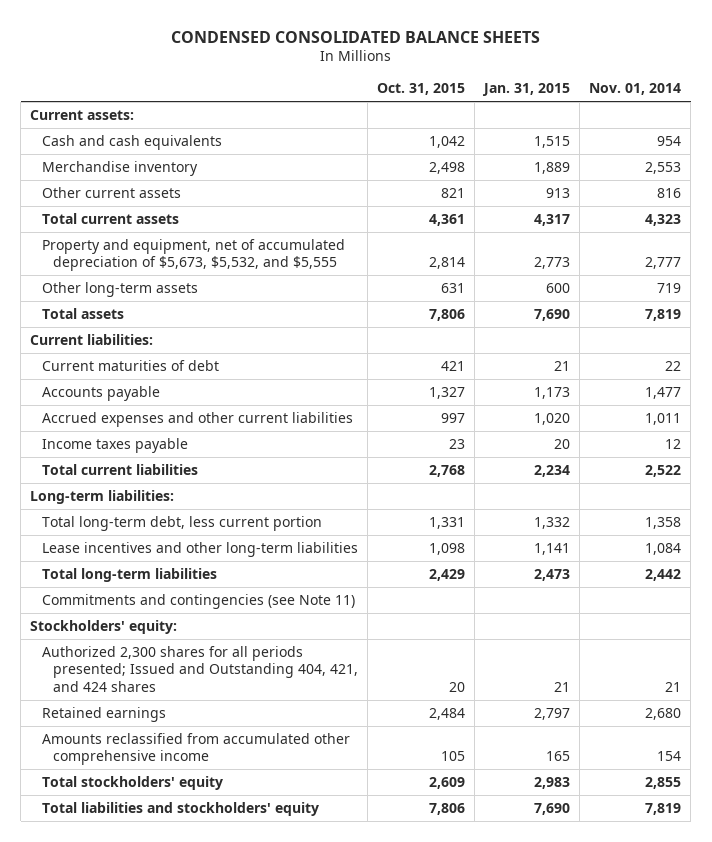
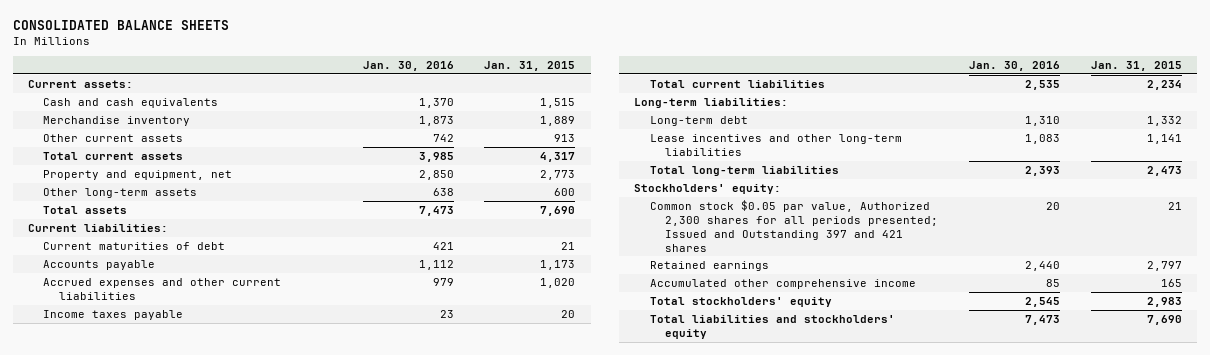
- CONDENSED CONSOLIDATED BALANCE SHEETS
+ CONSOLIDATED BALANCE SHEETS
- | Oct. 31, 2015 | Jan. 31, 2015 | Nov. 01, 2014
+ | Jan. 30, 2016 | Jan. 31, 2015
- Property and equipment, net of accumulated depreciation of $5,673, $5,532, and $5,555 | 2,814 | 2,773 | 2,777
+ Property and equipment, net | 2,850 | 2,773
- Total long-term debt, less current portion | 1,331 | 1,332 | 1,358
+ Long-term debt | 1,310 | 1,332
- Commitments and contingencies (see Note 11)
- Authorized 2,300 shares for all periods presented; Issued and Outstanding 404, 421, and 424 shares | 20 | 21 | 21
+ Common stock $0.05 par value, Authorized 2,300 shares for all periods presented; Issued and Outstanding 397 and 421 shares | 20 | 21
- Amounts reclassified from accumulated other comprehensive income | 105 | 165 | 154
+ Accumulated other comprehensive income | 85 | 165

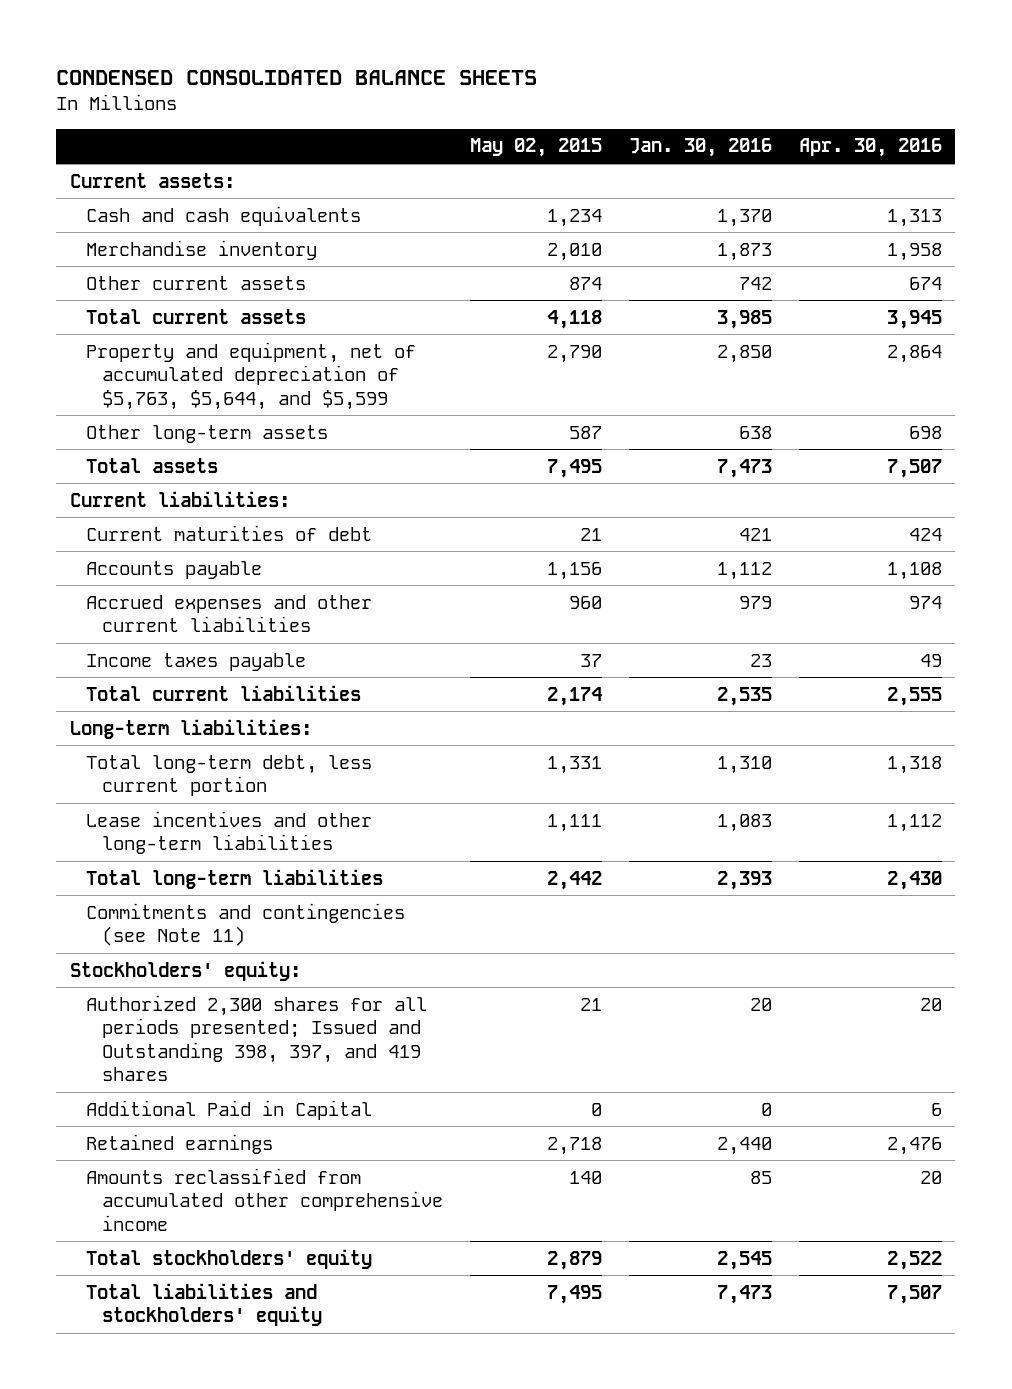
- CONSOLIDATED BALANCE SHEETS
+ CONDENSED CONSOLIDATED BALANCE SHEETS
- | Jan. 30, 2016 | Jan. 31, 2015
+ | May 02, 2015 | Jan. 30, 2016 | Apr. 30, 2016
- Property and equipment, net | 2,850 | 2,773
+ Property and equipment, net of accumulated depreciation of $5,763, $5,644, and $5,599 | 2,790 | 2,850 | 2,864
- Long-term debt | 1,310 | 1,332
+ Total long-term debt, less current portion | 1,331 | 1,310 | 1,318
+ Commitments and contingencies (see Note 11)
- Common stock $0.05 par value, Authorized 2,300 shares for all periods presented; Issued and Outstanding 397 and 421 shares | 20 | 21
+ Authorized 2,300 shares for all periods presented; Issued and Outstanding 398, 397, and 419 shares | 21 | 20 | 20
+ Additional Paid in Capital | 0 | 0 | 6
- Accumulated other comprehensive income | 85 | 165
+ Amounts reclassified from accumulated other comprehensive income | 140 | 85 | 20

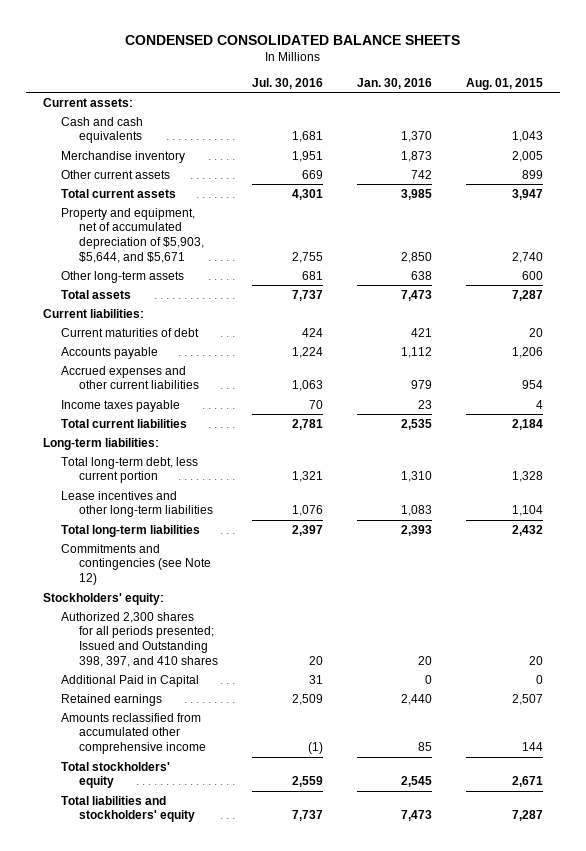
- | May 02, 2015 | Jan. 30, 2016 | Apr. 30, 2016
+ | Jul. 30, 2016 | Jan. 30, 2016 | Aug. 01, 2015
- Property and equipment, net of accumulated depreciation of $5,763, $5,644, and $5,599 | 2,790 | 2,850 | 2,864
+ Property and equipment, net of accumulated depreciation of $5,903, $5,644, and $5,671 | 2,755 | 2,850 | 2,740
- Commitments and contingencies (see Note 11)
+ Commitments and contingencies (see Note 12)
- Authorized 2,300 shares for all periods presented; Issued and Outstanding 398, 397, and 419 shares | 21 | 20 | 20
+ Authorized 2,300 shares for all periods presented; Issued and Outstanding 398, 397, and 410 shares | 20 | 20 | 20

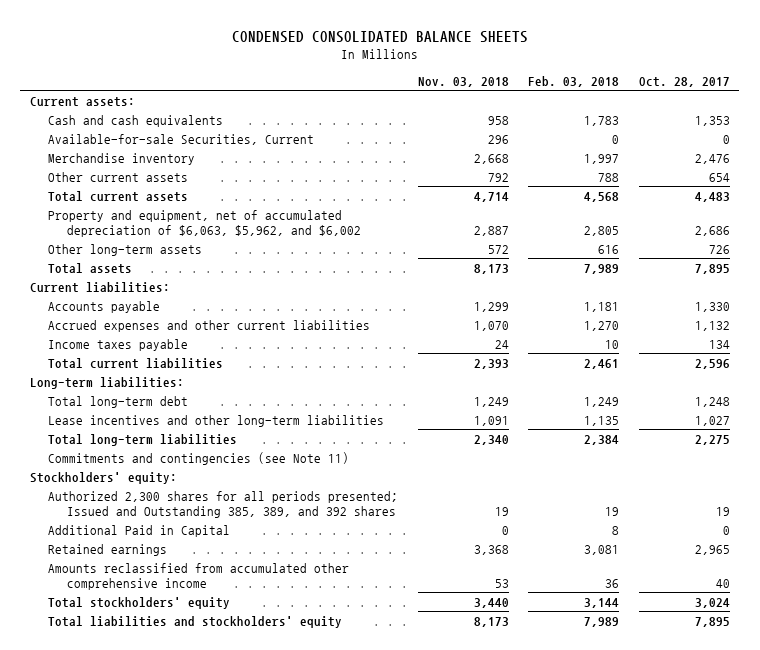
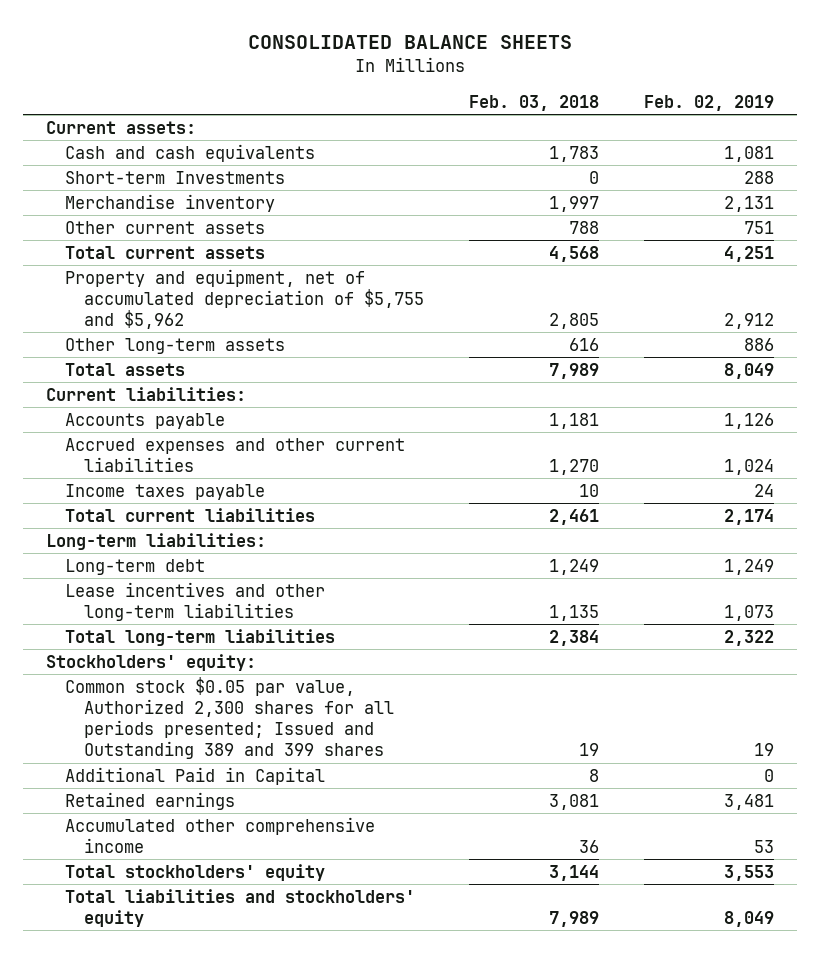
- CONDENSED CONSOLIDATED BALANCE SHEETS
+ CONSOLIDATED BALANCE SHEETS
- | Nov. 03, 2018 | Feb. 03, 2018 | Oct. 28, 2017
+ | Feb. 03, 2018 | Feb. 02, 2019
- Available-for-sale Securities, Current | 296 | 0 | 0
+ Short-term Investments | 0 | 288
- Property and equipment, net of accumulated depreciation of $6,063, $5,962, and $6,002 | 2,887 | 2,805 | 2,686
+ Property and equipment, net of accumulated depreciation of $5,755 and $5,962 | 2,805 | 2,912
- Total long-term debt | 1,249 | 1,249 | 1,248
+ Long-term debt | 1,249 | 1,249
- Commitments and contingencies (see Note 11)
- Authorized 2,300 shares for all periods presented; Issued and Outstanding 385, 389, and 392 shares | 19 | 19 | 19
+ Common stock $0.05 par value, Authorized 2,300 shares for all periods presented; Issued and Outstanding 389 and 399 shares | 19 | 19
- Amounts reclassified from accumulated other comprehensive income | 53 | 36 | 40
+ Accumulated other comprehensive income | 36 | 53

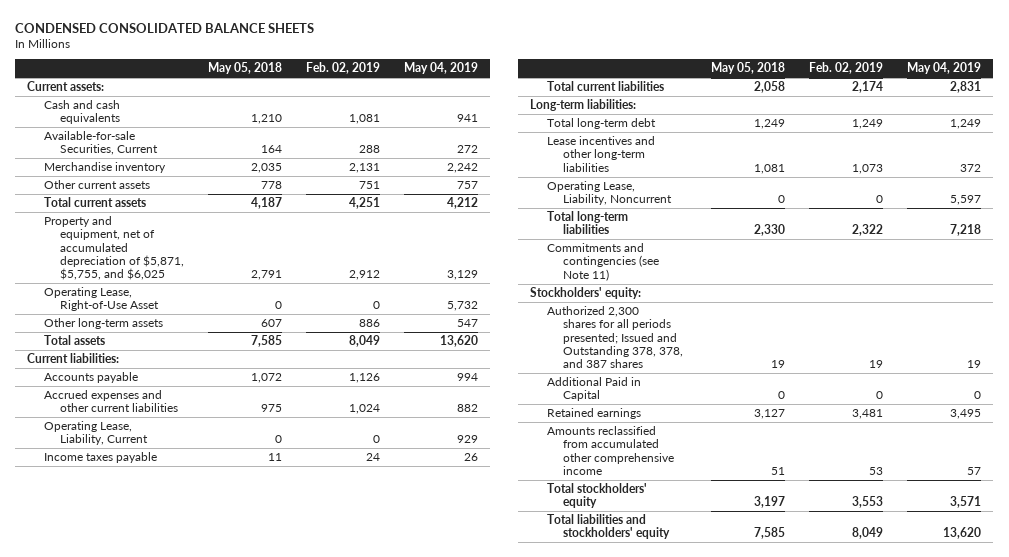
- CONSOLIDATED BALANCE SHEETS
+ CONDENSED CONSOLIDATED BALANCE SHEETS
- | Feb. 03, 2018 | Feb. 02, 2019
+ | May 05, 2018 | Feb. 02, 2019 | May 04, 2019
- Short-term Investments | 0 | 288
+ Available-for-sale Securities, Current | 164 | 288 | 272
- Property and equipment, net of accumulated depreciation of $5,755 and $5,962 | 2,805 | 2,912
+ Property and equipment, net of accumulated depreciation of $5,871, $5,755, and $6,025 | 2,791 | 2,912 | 3,129
+ Operating Lease, Right-of-Use Asset | 0 | 0 | 5,732
+ Operating Lease, Liability, Current | 0 | 0 | 929
- Long-term debt | 1,249 | 1,249
+ Total long-term debt | 1,249 | 1,249 | 1,249
+ Operating Lease, Liability, Noncurrent | 0 | 0 | 5,597
+ Commitments and contingencies (see Note 11)
- Common stock $0.05 par value, Authorized 2,300 shares for all periods presented; Issued and Outstanding 389 and 399 shares | 19 | 19
+ Authorized 2,300 shares for all periods presented; Issued and Outstanding 378, 378, and 387 shares | 19 | 19 | 19
- Accumulated other comprehensive income | 36 | 53
+ Amounts reclassified from accumulated other comprehensive income | 51 | 53 | 57

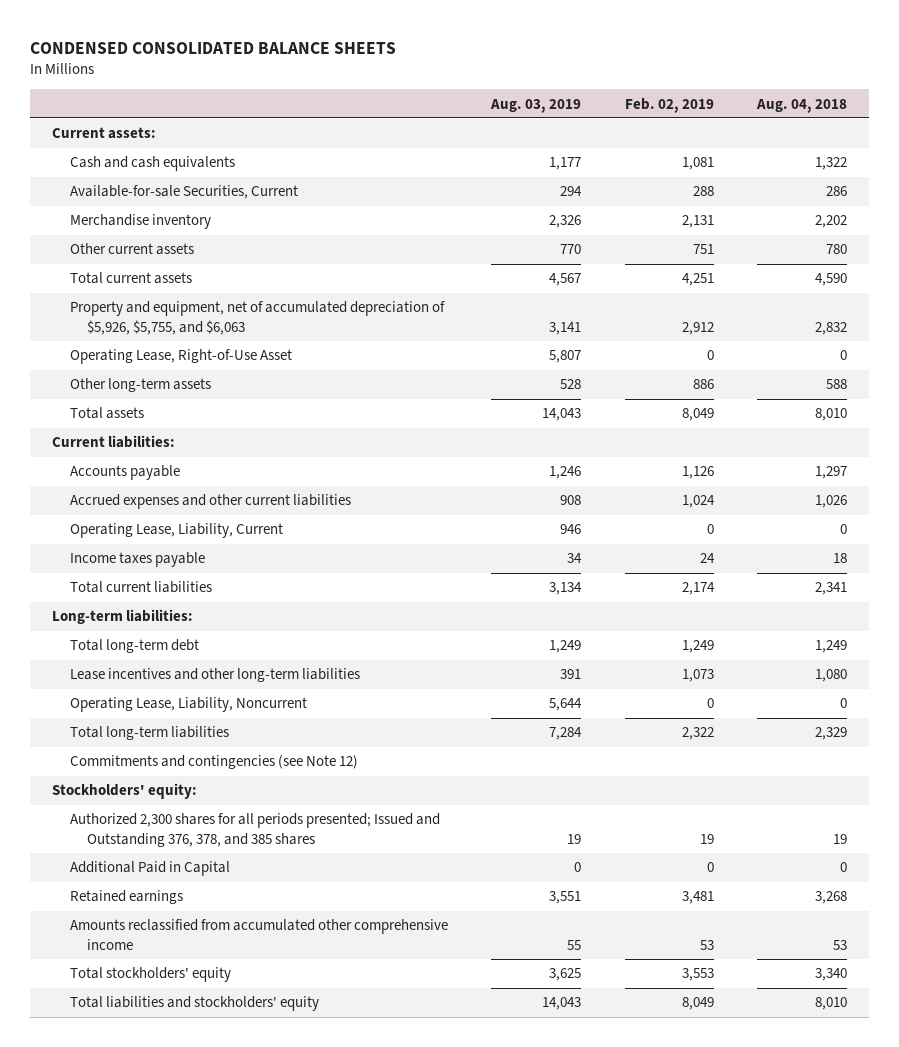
- | May 05, 2018 | Feb. 02, 2019 | May 04, 2019
+ | Aug. 03, 2019 | Feb. 02, 2019 | Aug. 04, 2018
- Property and equipment, net of accumulated depreciation of $5,871, $5,755, and $6,025 | 2,791 | 2,912 | 3,129
+ Property and equipment, net of accumulated depreciation of $5,926, $5,755, and $6,063 | 3,141 | 2,912 | 2,832
- Commitments and contingencies (see Note 11)
+ Commitments and contingencies (see Note 12)
- Authorized 2,300 shares for all periods presented; Issued and Outstanding 378, 378, and 387 shares | 19 | 19 | 19
+ Authorized 2,300 shares for all periods presented; Issued and Outstanding 376, 378, and 385 shares | 19 | 19 | 19

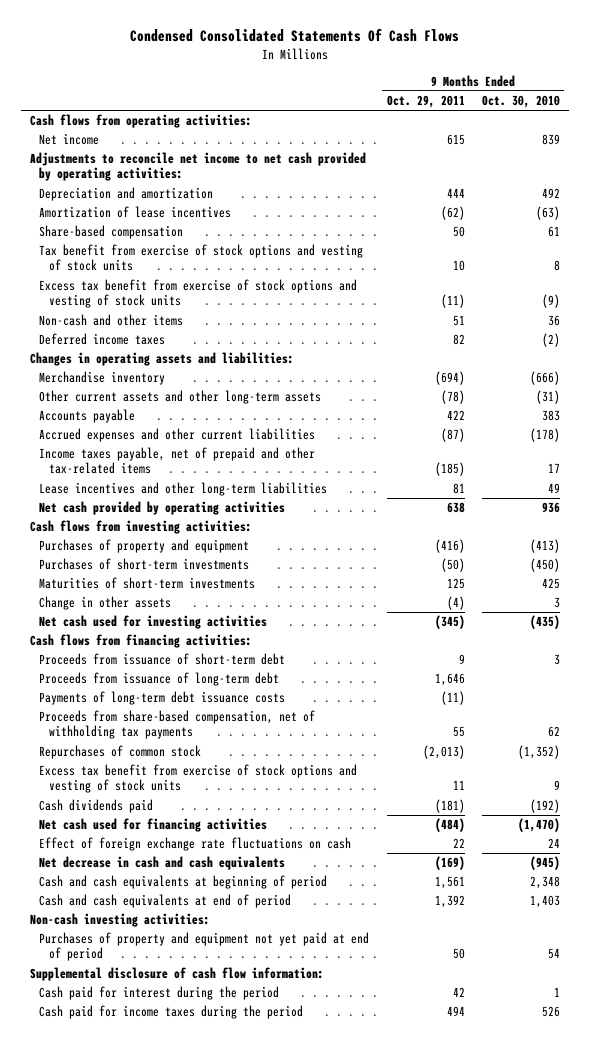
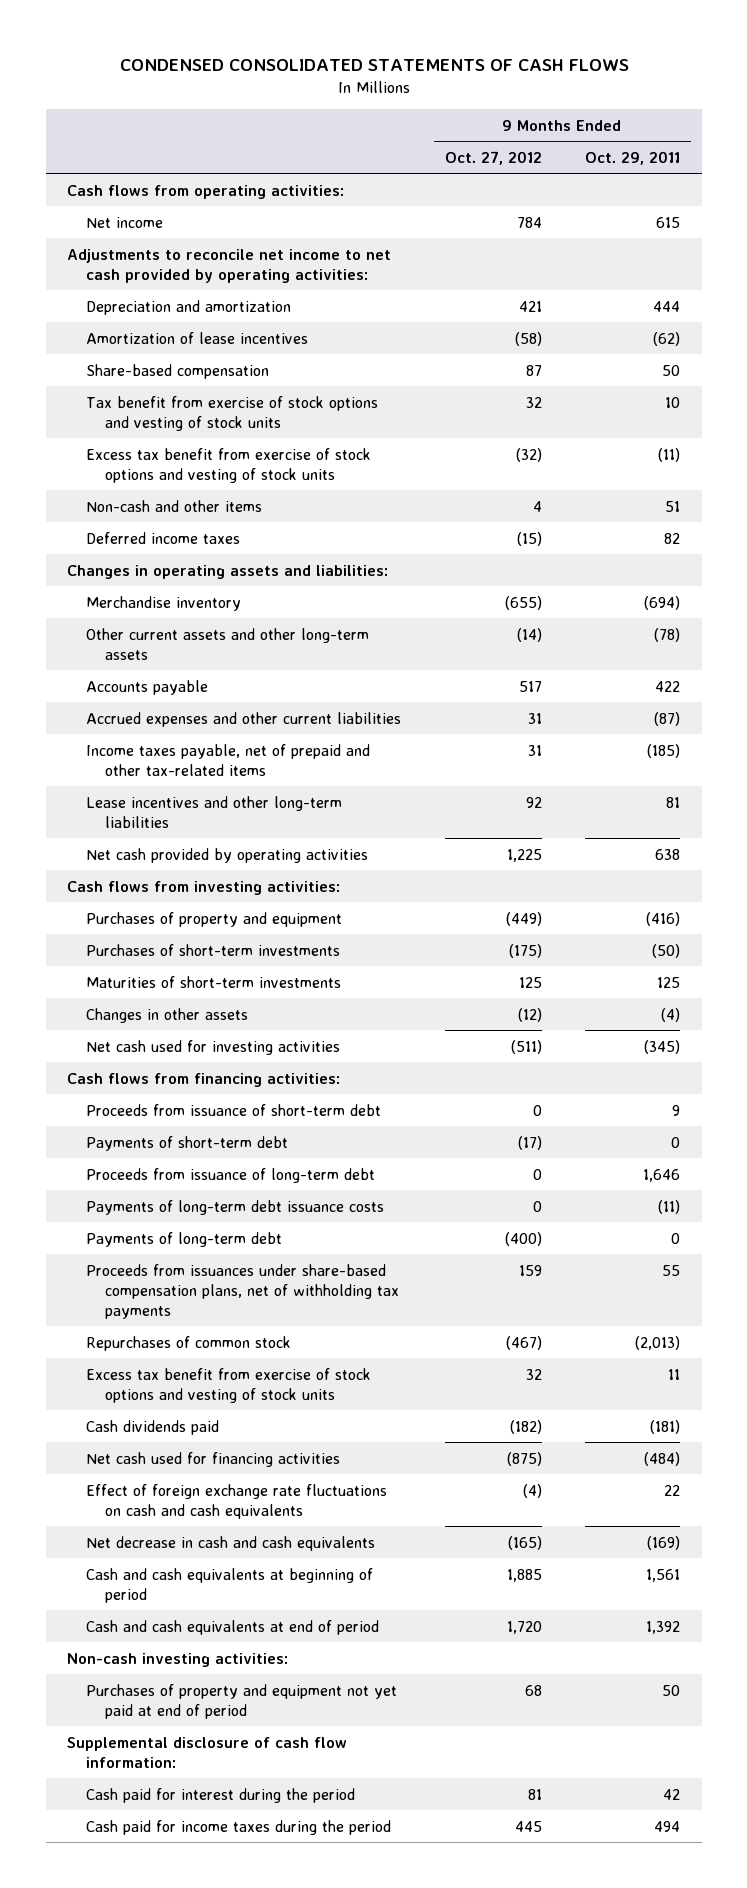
- Condensed Consolidated Statements Of Cash Flows
+ CONDENSED CONSOLIDATED STATEMENTS OF CASH FLOWS
- | 9 Months Ended Oct. 29, 2011 | 9 Months Ended Oct. 30, 2010
+ | 9 Months Ended Oct. 27, 2012 | 9 Months Ended Oct. 29, 2011
- Change in other assets | (4) | 3
+ Changes in other assets | (12) | (4)
+ Payments of short-term debt | (17) | 0
- Proceeds from share-based compensation, net of withholding tax payments | 55 | 62
+ Payments of long-term debt | (400) | 0
+ Proceeds from issuances under share-based compensation plans, net of withholding tax payments | 159 | 55
- Effect of foreign exchange rate fluctuations on cash | 22 | 24
+ Effect of foreign exchange rate fluctuations on cash and cash equivalents | (4) | 22

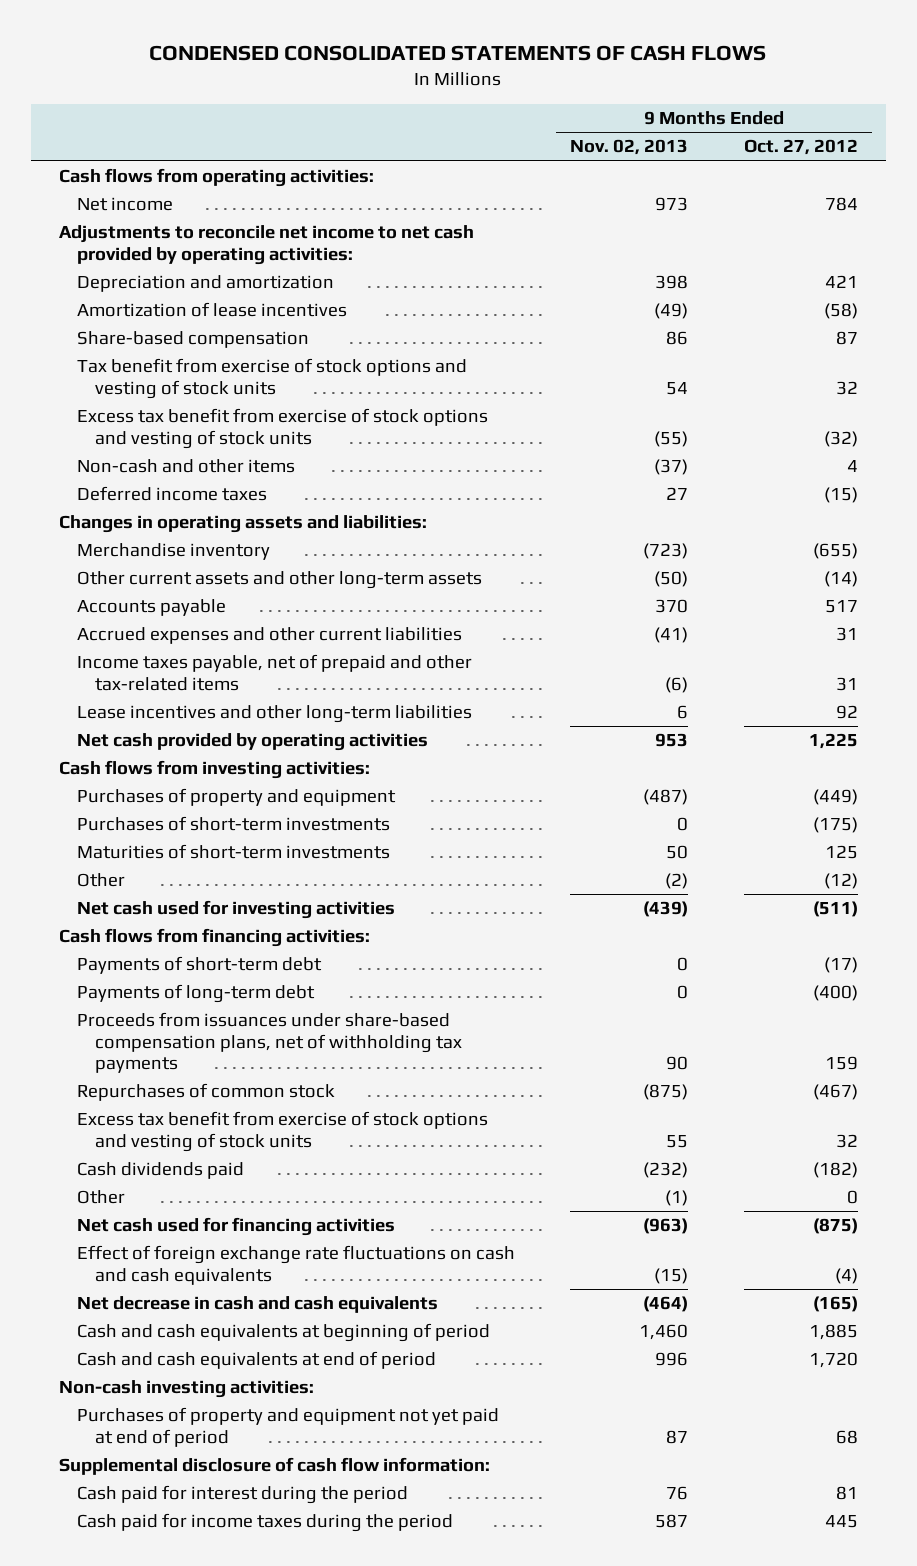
- | 9 Months Ended Oct. 27, 2012 | 9 Months Ended Oct. 29, 2011
+ | 9 Months Ended Nov. 02, 2013 | 9 Months Ended Oct. 27, 2012
- Changes in other assets | (12) | (4)
+ Other | (2) | (12)
- Proceeds from issuance of short-term debt | 0 | 9
- Proceeds from issuance of long-term debt | 0 | 1,646
- Payments of long-term debt issuance costs | 0 | (11)
+ Other | (1) | 0

